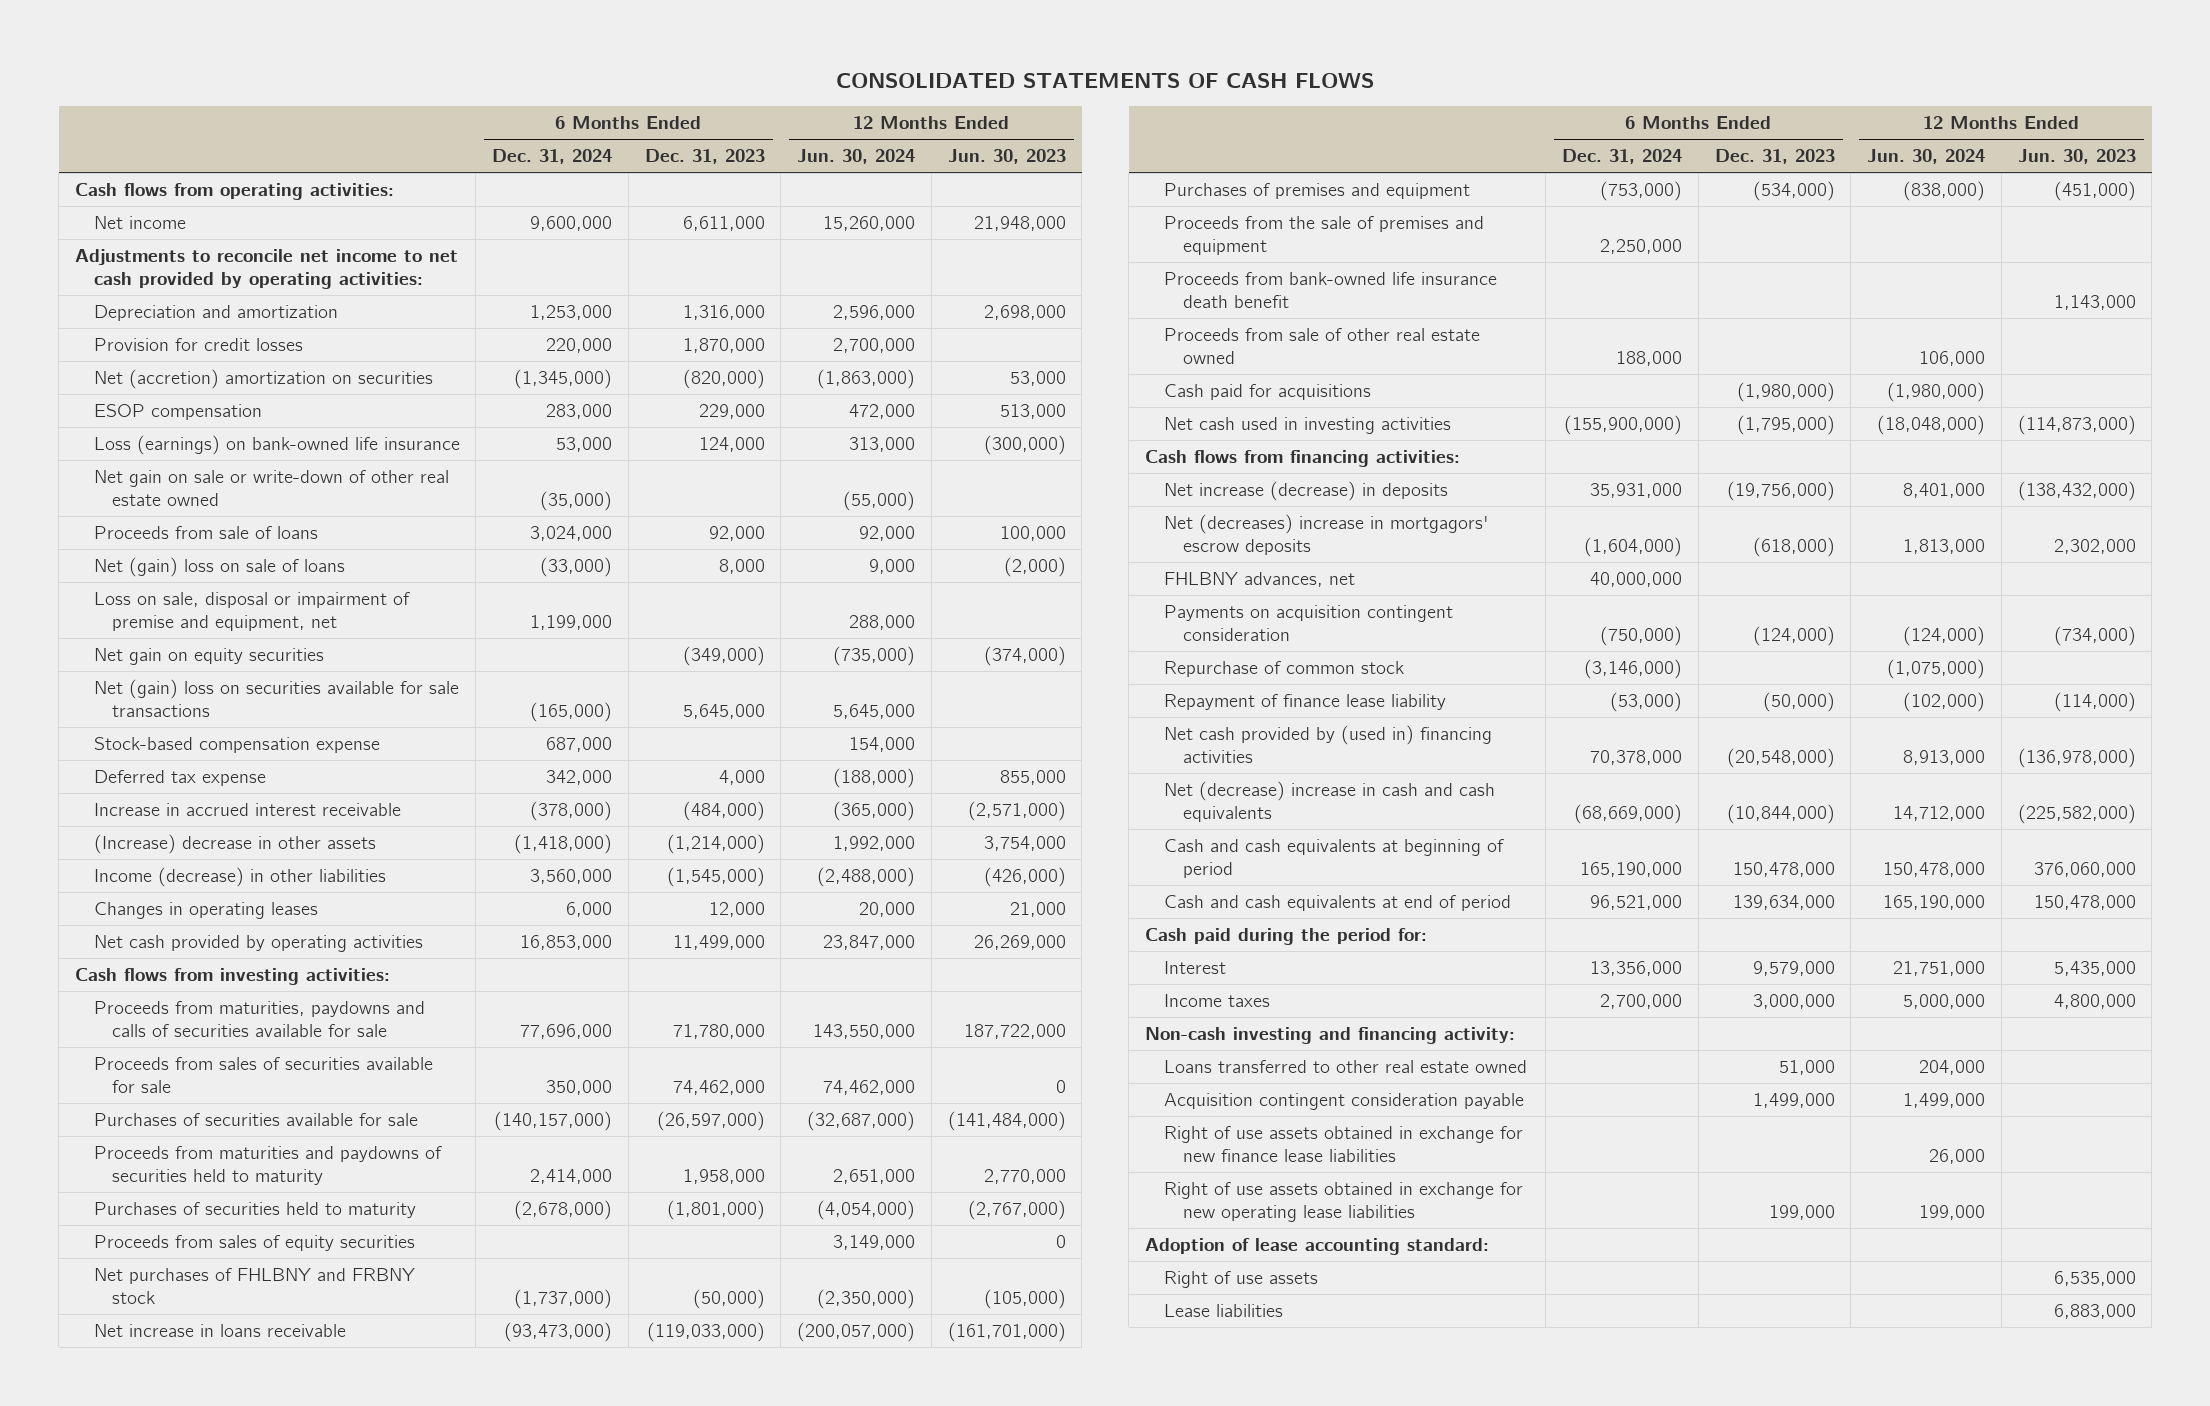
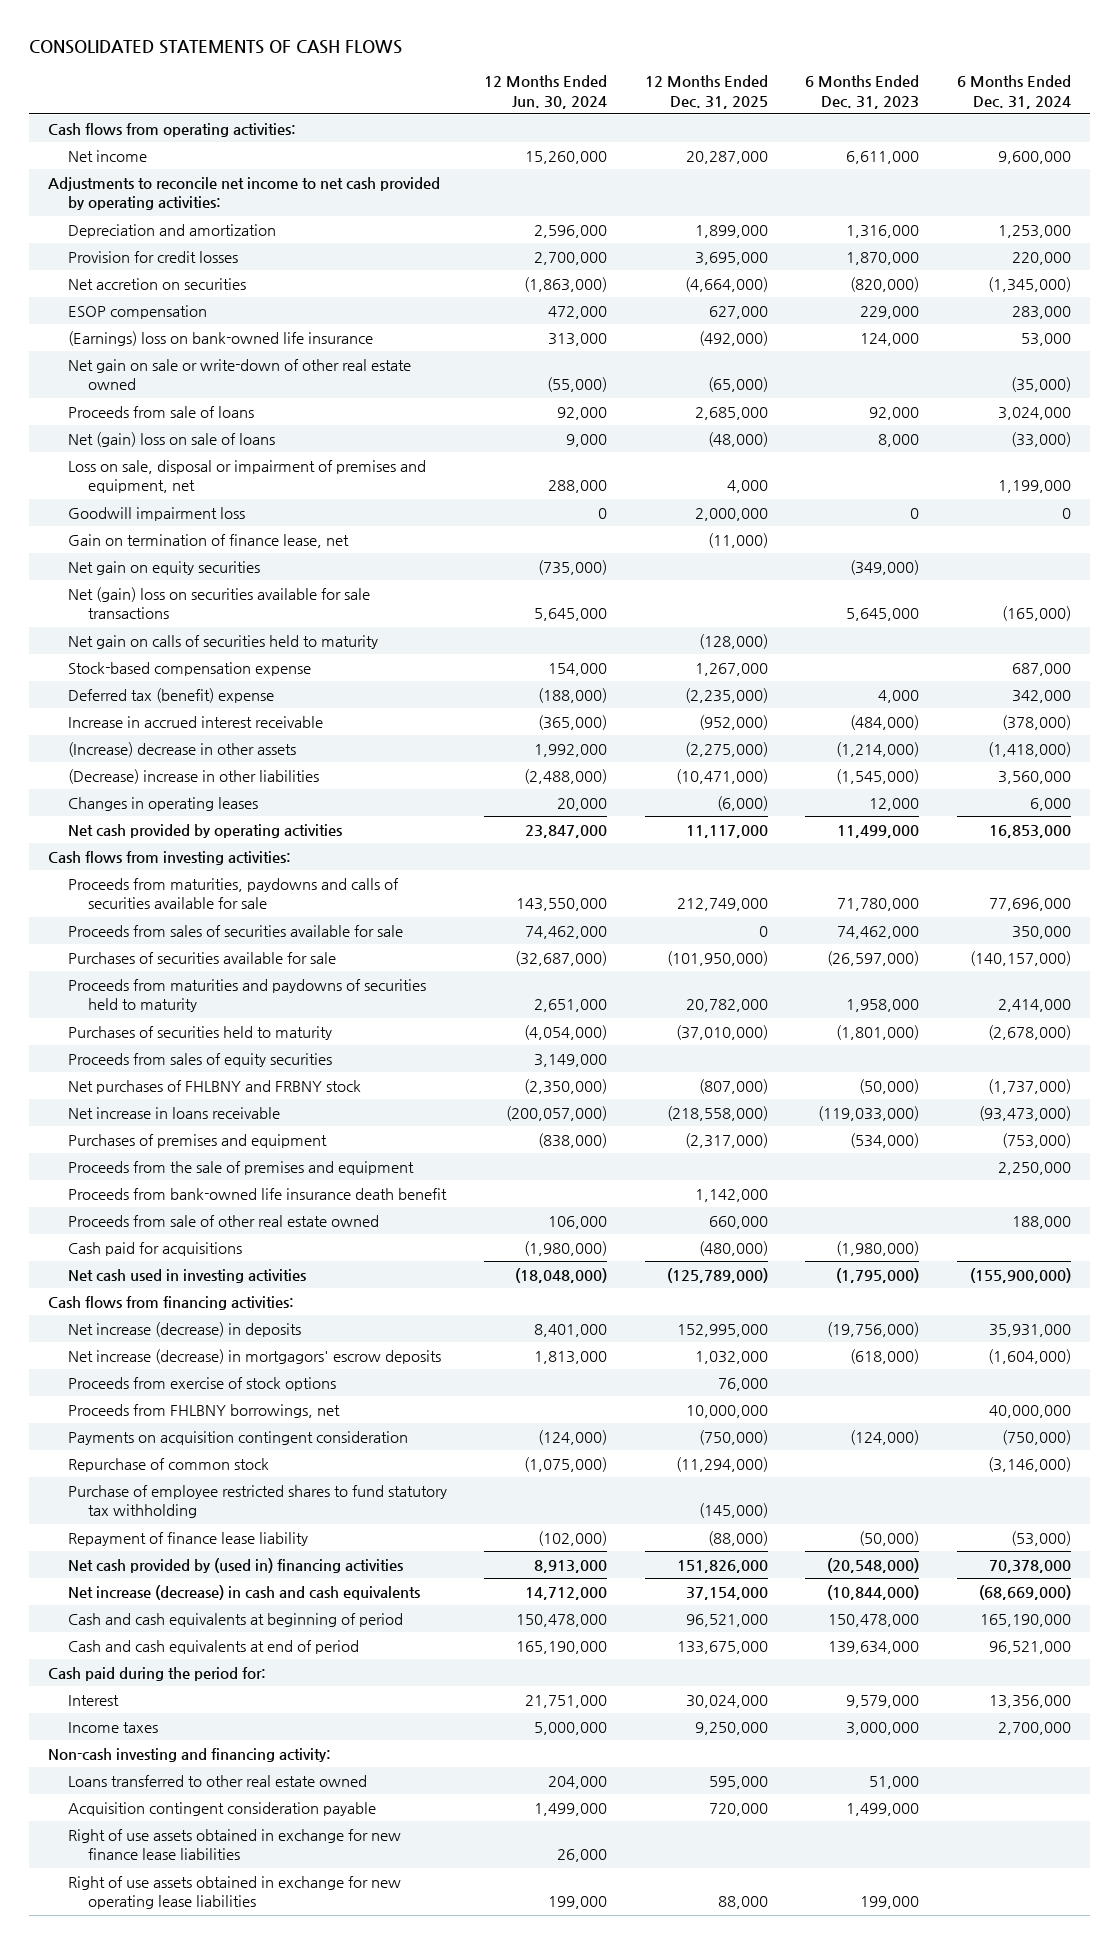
- | 6 Months Ended Dec. 31, 2024 | 6 Months Ended Dec. 31, 2023 | 12 Months Ended Jun. 30, 2024 | 12 Months Ended Jun. 30, 2023
+ | 12 Months Ended Jun. 30, 2024 | 12 Months Ended Dec. 31, 2025 | 6 Months Ended Dec. 31, 2023 | 6 Months Ended Dec. 31, 2024
- Net (accretion) amortization on securities | (1,345,000) | (820,000) | (1,863,000) | 53,000
+ Net accretion on securities | (1,863,000) | (4,664,000) | (820,000) | (1,345,000)
- Loss (earnings) on bank-owned life insurance | 53,000 | 124,000 | 313,000 | (300,000)
+ (Earnings) loss on bank-owned life insurance | 313,000 | (492,000) | 124,000 | 53,000
- Loss on sale, disposal or impairment of premise and equipment, net | 1,199,000 | | 288,000 |
+ Loss on sale, disposal or impairment of premises and equipment, net | 288,000 | 4,000 | | 1,199,000
+ Goodwill impairment loss | 0 | 2,000,000 | 0 | 0
+ Gain on termination of finance lease, net | | (11,000) | |
+ Net gain on calls of securities held to maturity | | (128,000) | |
- Deferred tax expense | 342,000 | 4,000 | (188,000) | 855,000
+ Deferred tax (benefit) expense | (188,000) | (2,235,000) | 4,000 | 342,000
- Income (decrease) in other liabilities | 3,560,000 | (1,545,000) | (2,488,000) | (426,000)
+ (Decrease) increase in other liabilities | (2,488,000) | (10,471,000) | (1,545,000) | 3,560,000
- Net (decreases) increase in mortgagors' escrow deposits | (1,604,000) | (618,000) | 1,813,000 | 2,302,000
- FHLBNY advances, net | 40,000,000 | | |
+ Net increase (decrease) in mortgagors' escrow deposits | 1,813,000 | 1,032,000 | (618,000) | (1,604,000)
+ Proceeds from exercise of stock options | | 76,000 | |
+ Proceeds from FHLBNY borrowings, net | | 10,000,000 | | 40,000,000
+ Purchase of employee restricted shares to fund statutory tax withholding | | (145,000) | |
- Net (decrease) increase in cash and cash equivalents | (68,669,000) | (10,844,000) | 14,712,000 | (225,582,000)
+ Net increase (decrease) in cash and cash equivalents | 14,712,000 | 37,154,000 | (10,844,000) | (68,669,000)
- Adoption of lease accounting standard:
- Right of use assets | | | | 6,535,000
- Lease liabilities | | | | 6,883,000

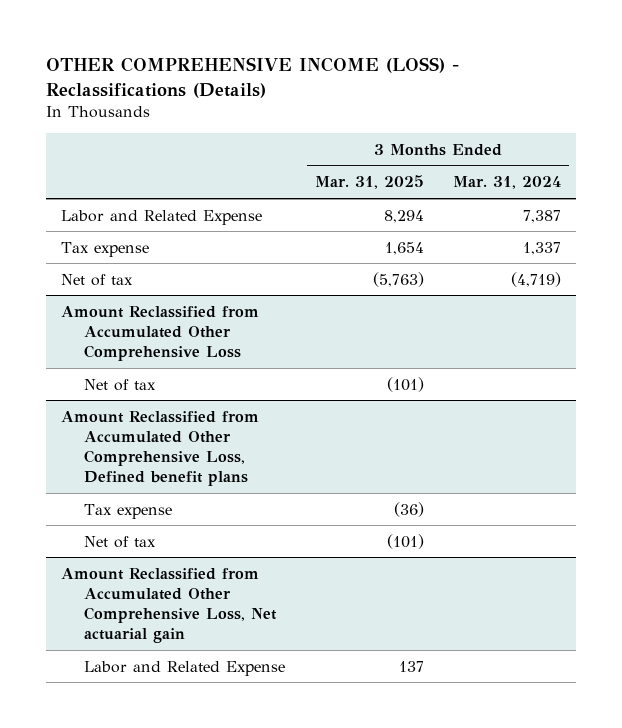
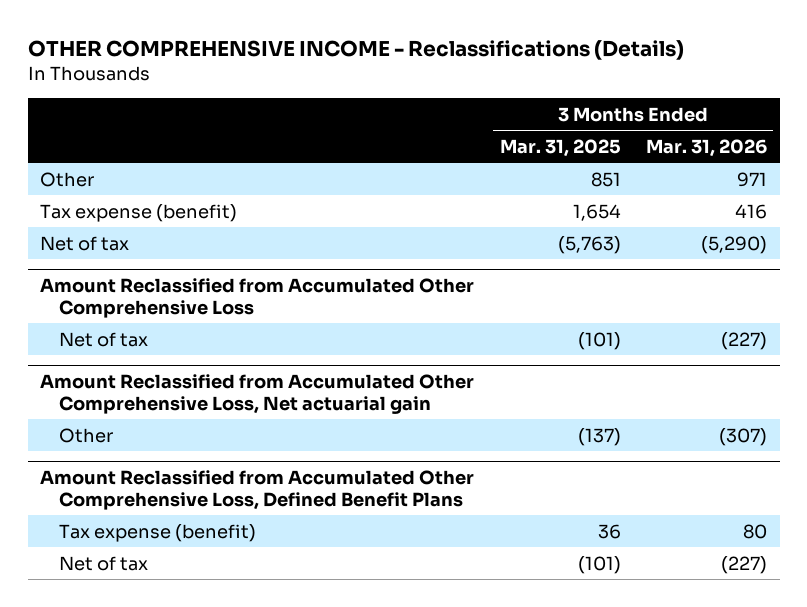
- OTHER COMPREHENSIVE INCOME (LOSS) - Reclassifications (Details)
+ OTHER COMPREHENSIVE INCOME - Reclassifications (Details)
- | 3 Months Ended Mar. 31, 2025 | 3 Months Ended Mar. 31, 2024
+ | 3 Months Ended Mar. 31, 2025 | 3 Months Ended Mar. 31, 2026
- Labor and Related Expense | 8,294 | 7,387
- Tax expense | 1,654 | 1,337
+ Other | 851 | 971
+ Tax expense (benefit) | 1,654 | 416
- Amount Reclassified from Accumulated Other Comprehensive Loss, Defined benefit plans
- Tax expense | (36) |
- Net of tax | (101) |
@ Amount Reclassified from Accumulated Other Comprehensive Loss, Net actuarial gain
- Labor and Related Expense | 137 |
+ Other | (137) | (307)
+ Amount Reclassified from Accumulated Other Comprehensive Loss, Defined Benefit Plans
+ Tax expense (benefit) | 36 | 80
+ Net of tax | (101) | (227)

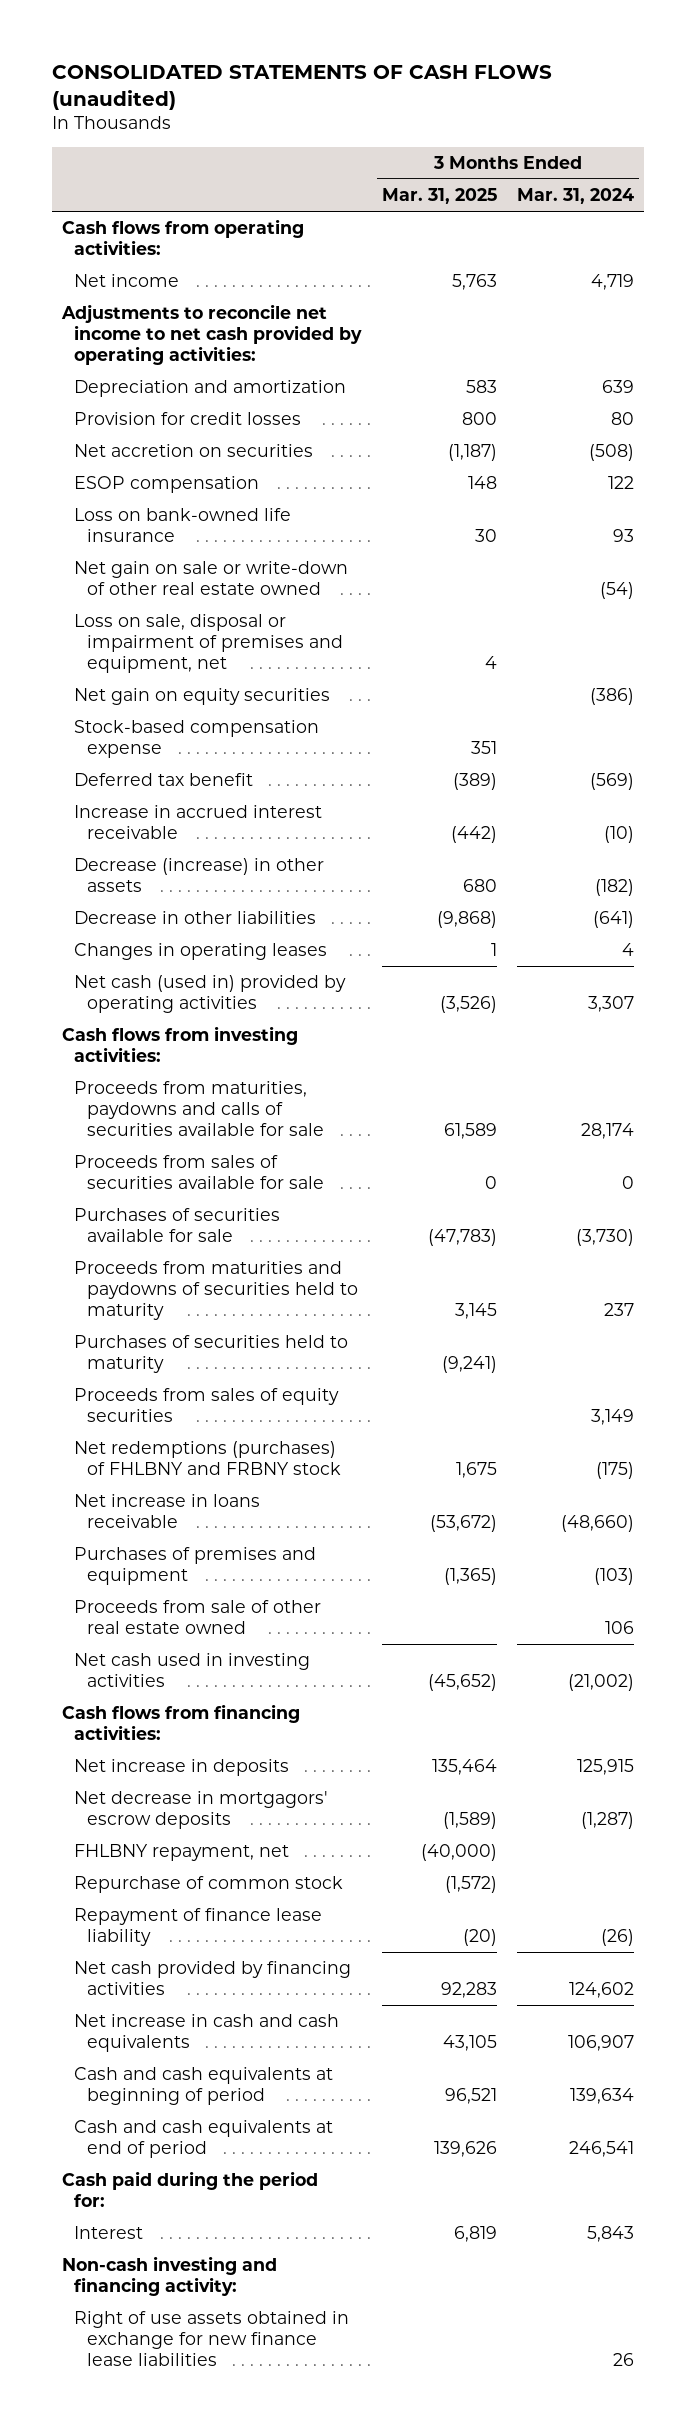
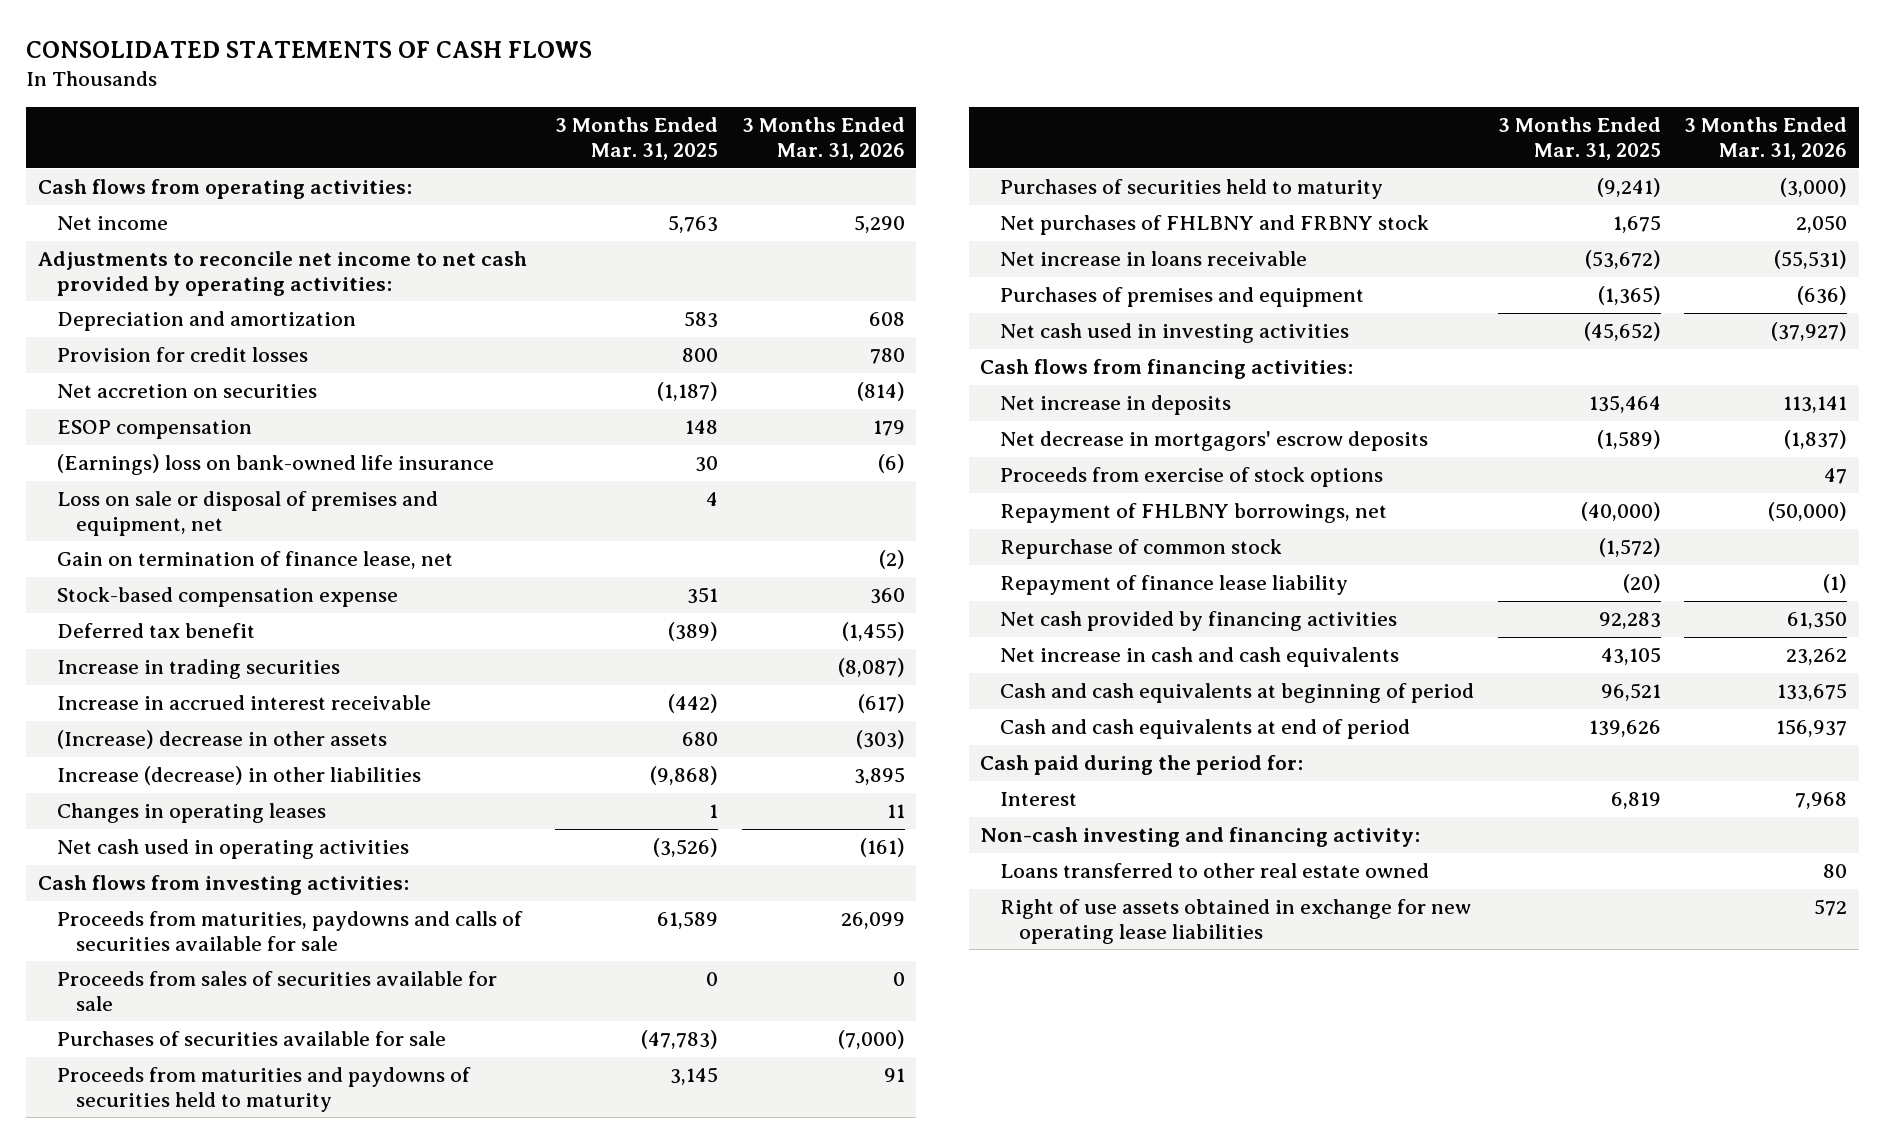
- CONSOLIDATED STATEMENTS OF CASH FLOWS (unaudited)
+ CONSOLIDATED STATEMENTS OF CASH FLOWS
- | 3 Months Ended Mar. 31, 2025 | 3 Months Ended Mar. 31, 2024
+ | 3 Months Ended Mar. 31, 2025 | 3 Months Ended Mar. 31, 2026
- Loss on bank-owned life insurance | 30 | 93
- Net gain on sale or write-down of other real estate owned | | (54)
- Loss on sale, disposal or impairment of premises and equipment, net | 4 |
- Net gain on equity securities | | (386)
+ (Earnings) loss on bank-owned life insurance | 30 | (6)
+ Loss on sale or disposal of premises and equipment, net | 4 |
+ Gain on termination of finance lease, net | | (2)
+ Increase in trading securities | | (8,087)
- Decrease (increase) in other assets | 680 | (182)
- Decrease in other liabilities | (9,868) | (641)
+ (Increase) decrease in other assets | 680 | (303)
+ Increase (decrease) in other liabilities | (9,868) | 3,895
- Net cash (used in) provided by operating activities | (3,526) | 3,307
+ Net cash used in operating activities | (3,526) | (161)
- Proceeds from sales of equity securities | | 3,149
- Net redemptions (purchases) of FHLBNY and FRBNY stock | 1,675 | (175)
+ Net purchases of FHLBNY and FRBNY stock | 1,675 | 2,050
- Proceeds from sale of other real estate owned | | 106
- FHLBNY repayment, net | (40,000) |
+ Proceeds from exercise of stock options | | 47
+ Repayment of FHLBNY borrowings, net | (40,000) | (50,000)
- Right of use assets obtained in exchange for new finance lease liabilities | | 26
+ Loans transferred to other real estate owned | | 80
+ Right of use assets obtained in exchange for new operating lease liabilities | | 572

